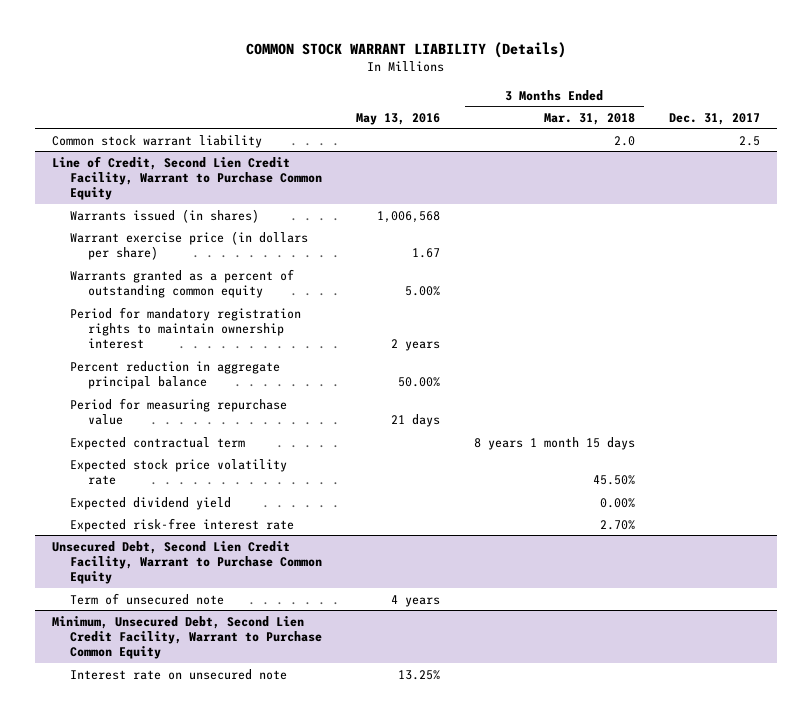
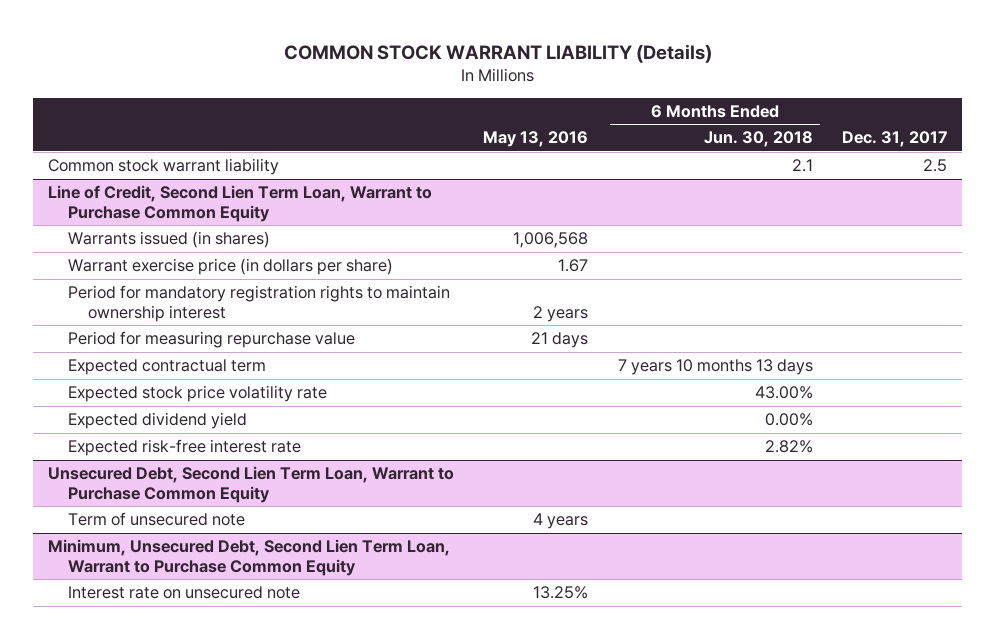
- | May 13, 2016 | 3 Months Ended Mar. 31, 2018 | Dec. 31, 2017
+ | May 13, 2016 | 6 Months Ended Jun. 30, 2018 | Dec. 31, 2017
- Line of Credit, Second Lien Credit Facility, Warrant to Purchase Common Equity
+ Line of Credit, Second Lien Term Loan, Warrant to Purchase Common Equity
- Warrants granted as a percent of outstanding common equity | 5.00% | |
- Percent reduction in aggregate principal balance | 50.00% | |
- Unsecured Debt, Second Lien Credit Facility, Warrant to Purchase Common Equity
+ Unsecured Debt, Second Lien Term Loan, Warrant to Purchase Common Equity
- Minimum, Unsecured Debt, Second Lien Credit Facility, Warrant to Purchase Common Equity
+ Minimum, Unsecured Debt, Second Lien Term Loan, Warrant to Purchase Common Equity

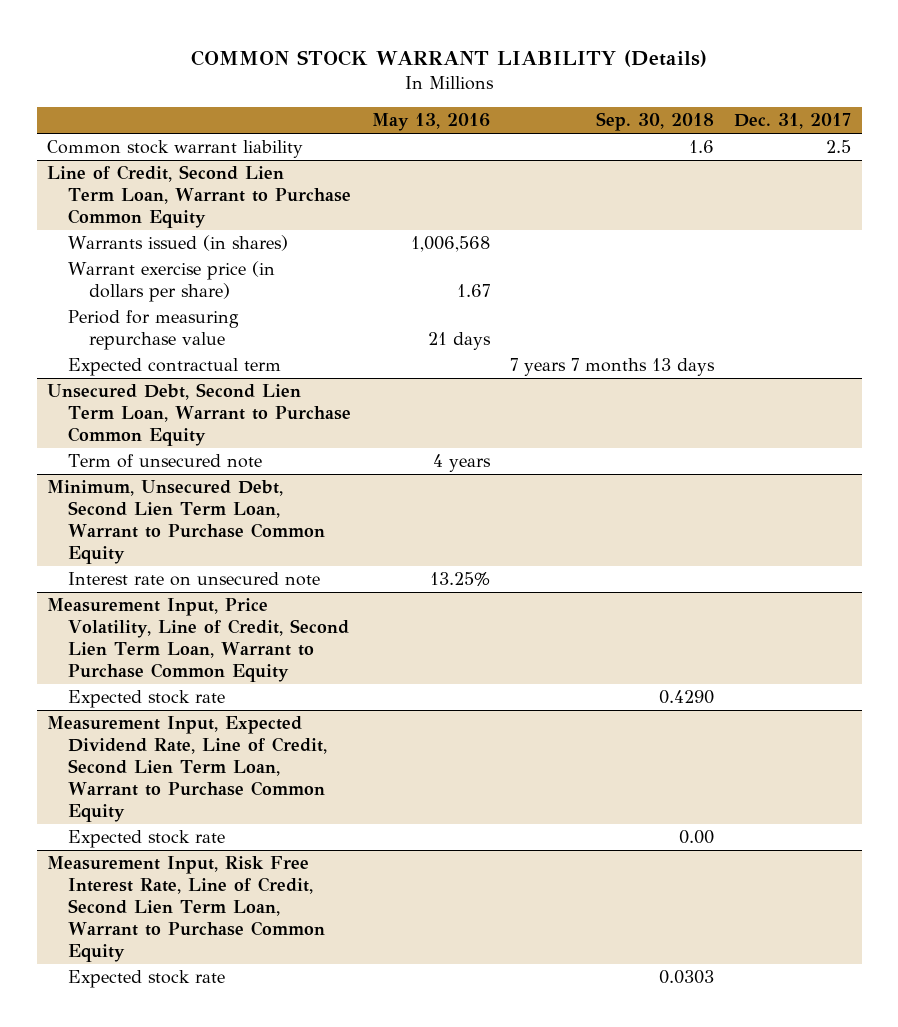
- | May 13, 2016 | 6 Months Ended Jun. 30, 2018 | Dec. 31, 2017
+ | May 13, 2016 | Sep. 30, 2018 | Dec. 31, 2017
@ Line of Credit, Second Lien Term Loan, Warrant to Purchase Common Equity
- Period for mandatory registration rights to maintain ownership interest | 2 years | |
- Expected stock price volatility rate | | 43.00% |
- Expected dividend yield | | 0.00% |
- Expected risk-free interest rate | | 2.82% |
+ Measurement Input, Price Volatility, Line of Credit, Second Lien Term Loan, Warrant to Purchase Common Equity
+ Expected stock rate | | 0.4290 |
+ Measurement Input, Expected Dividend Rate, Line of Credit, Second Lien Term Loan, Warrant to Purchase Common Equity
+ Expected stock rate | | 0.00 |
+ Measurement Input, Risk Free Interest Rate, Line of Credit, Second Lien Term Loan, Warrant to Purchase Common Equity
+ Expected stock rate | | 0.0303 |

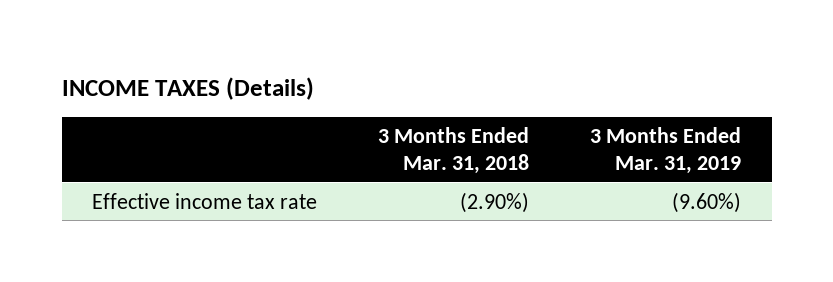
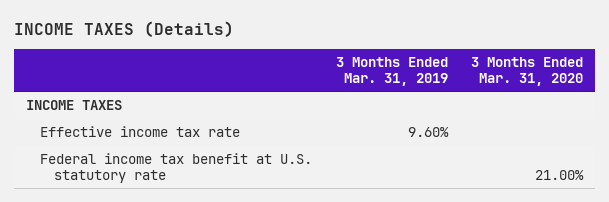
- | 3 Months Ended Mar. 31, 2018 | 3 Months Ended Mar. 31, 2019
+ | 3 Months Ended Mar. 31, 2019 | 3 Months Ended Mar. 31, 2020
- Effective income tax rate | (2.90%) | (9.60%)
+ INCOME TAXES
+ Effective income tax rate | 9.60% |
+ Federal income tax benefit at U.S. statutory rate | | 21.00%

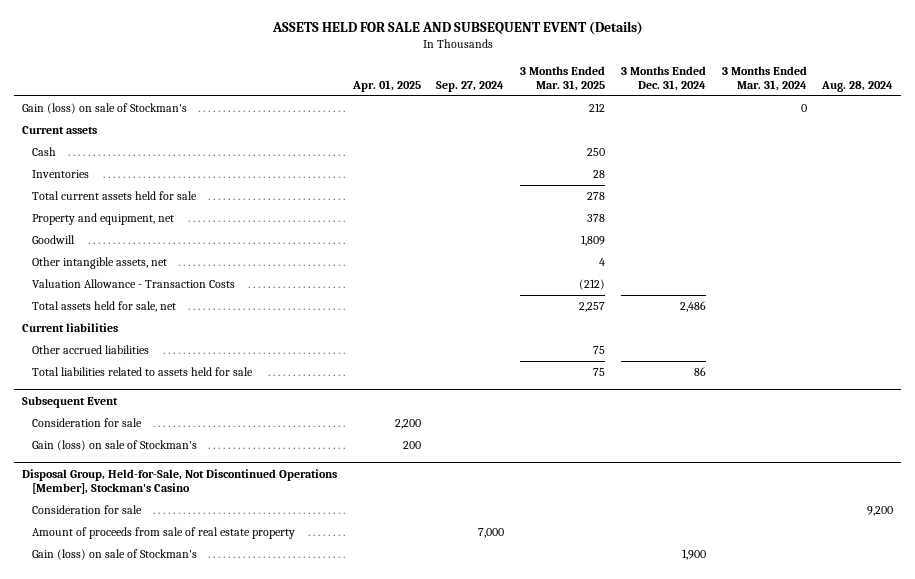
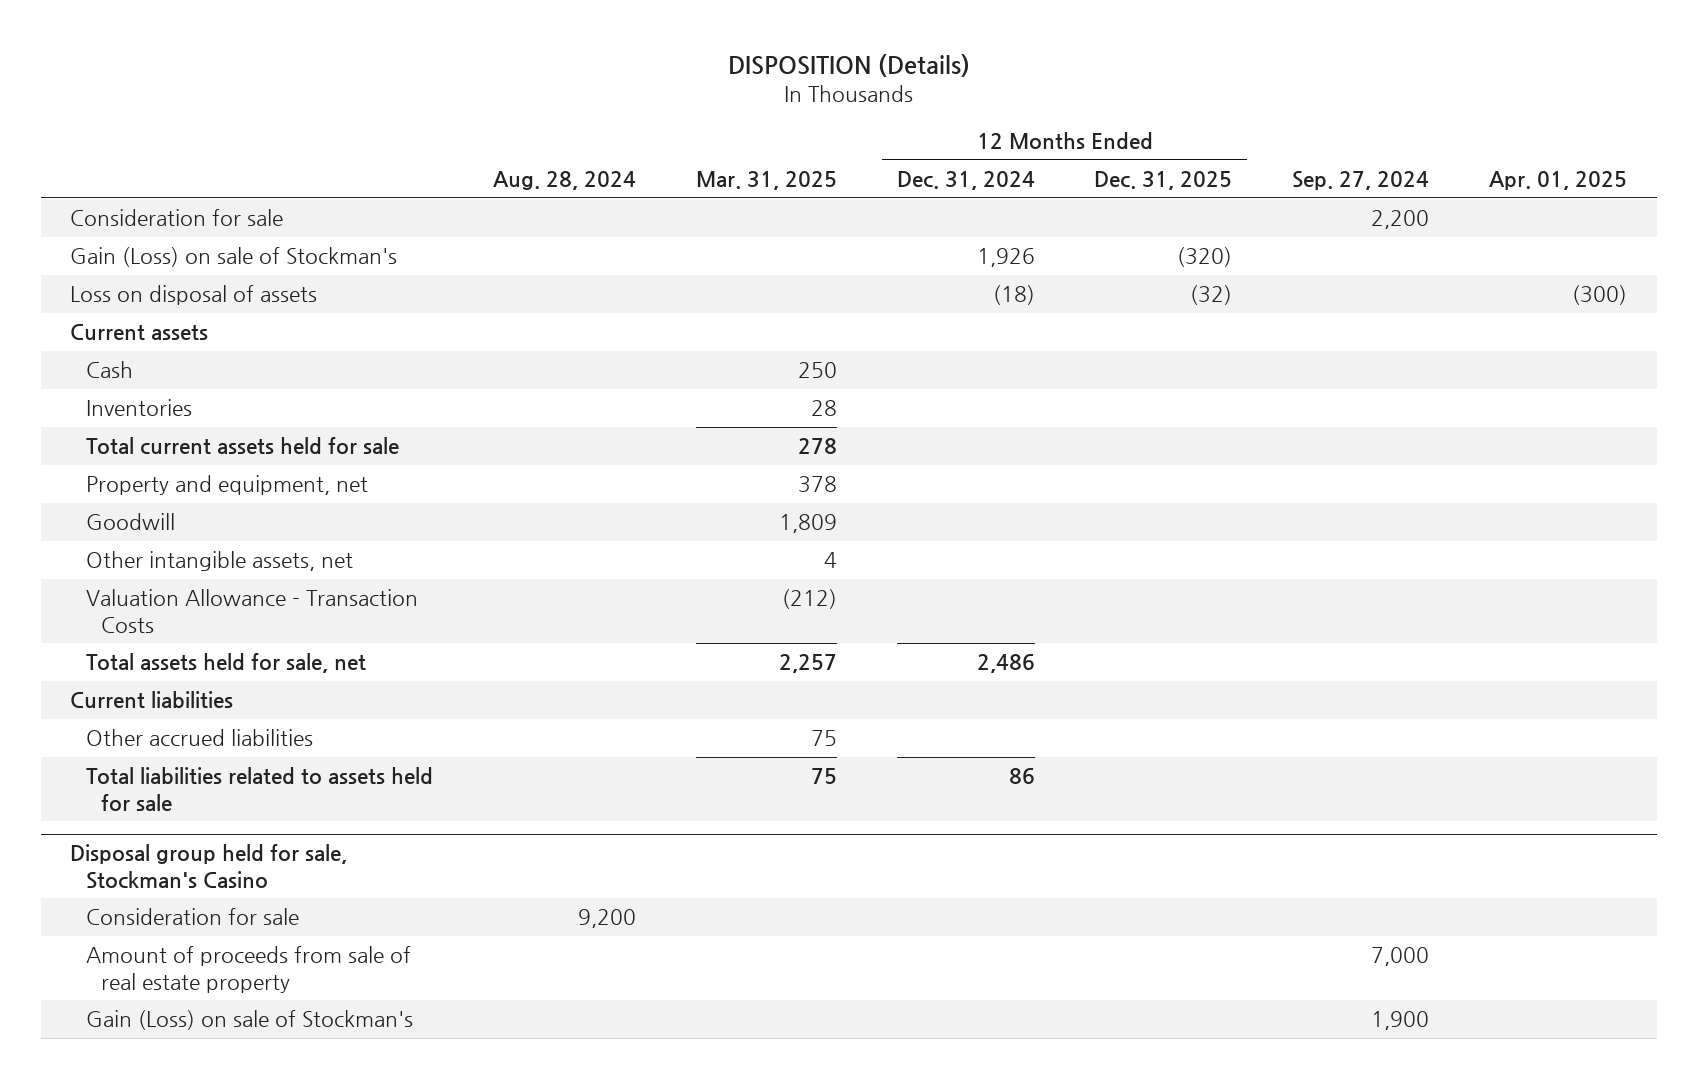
- ASSETS HELD FOR SALE AND SUBSEQUENT EVENT (Details)
+ DISPOSITION (Details)
- | Apr. 01, 2025 | Sep. 27, 2024 | 3 Months Ended Mar. 31, 2025 | 3 Months Ended Dec. 31, 2024 | 3 Months Ended Mar. 31, 2024 | Aug. 28, 2024
+ | Aug. 28, 2024 | Mar. 31, 2025 | 12 Months Ended Dec. 31, 2024 | 12 Months Ended Dec. 31, 2025 | Sep. 27, 2024 | Apr. 01, 2025
- Gain (loss) on sale of Stockman's | | | 212 | | 0 |
+ Consideration for sale | | | | | 2,200 |
+ Gain (Loss) on sale of Stockman's | | | 1,926 | (320) | |
+ Loss on disposal of assets | | | (18) | (32) | | (300)
- Subsequent Event
- Consideration for sale | 2,200 | | | | |
- Gain (loss) on sale of Stockman's | 200 | | | | |
- Disposal Group, Held-for-Sale, Not Discontinued Operations [Member], Stockman's Casino
+ Disposal group held for sale, Stockman's Casino
- Gain (loss) on sale of Stockman's | | | | 1,900 | |
+ Gain (Loss) on sale of Stockman's | | | | | 1,900 |

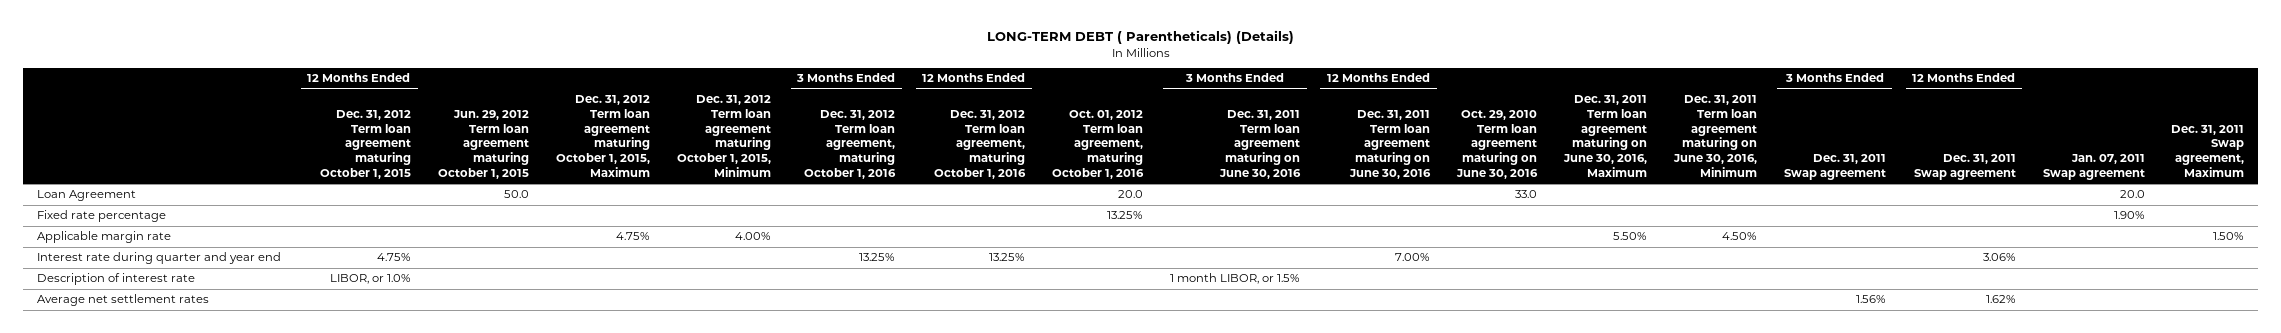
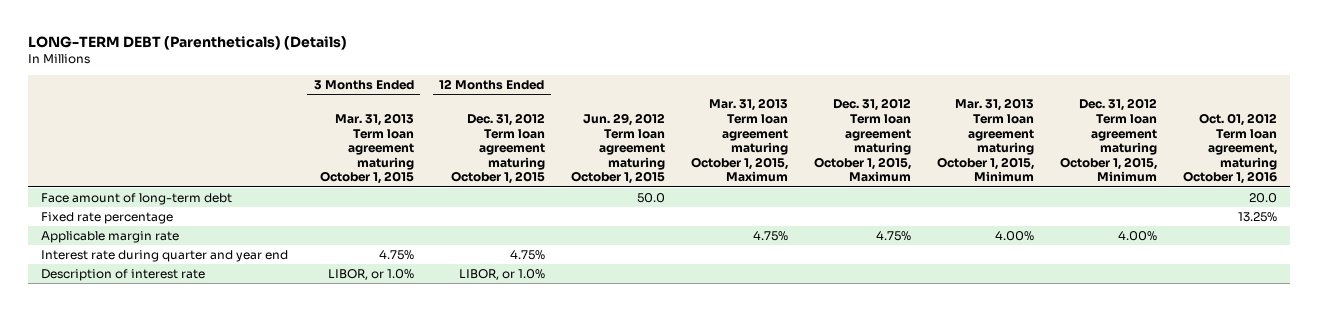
- LONG-TERM DEBT ( Parentheticals) (Details)
+ LONG-TERM DEBT (Parentheticals) (Details)
- | 12 Months Ended Dec. 31, 2012 Term loan agreement maturing October 1, 2015 | Jun. 29, 2012 Term loan agreement maturing October 1, 2015 | Dec. 31, 2012 Term loan agreement maturing October 1, 2015, Maximum | Dec. 31, 2012 Term loan agreement maturing October 1, 2015, Minimum | 3 Months Ended Dec. 31, 2012 Term loan agreement, maturing October 1, 2016 | 12 Months Ended Dec. 31, 2012 Term loan agreement, maturing October 1, 2016 | Oct. 01, 2012 Term loan agreement, maturing October 1, 2016 | 3 Months Ended Dec. 31, 2011 Term loan agreement maturing on June 30, 2016 | 12 Months Ended Dec. 31, 2011 Term loan agreement maturing on June 30, 2016 | Oct. 29, 2010 Term loan agreement maturing on June 30, 2016 | Dec. 31, 2011 Term loan agreement maturing on June 30, 2016, Maximum | Dec. 31, 2011 Term loan agreement maturing on June 30, 2016, Minimum | 3 Months Ended Dec. 31, 2011 Swap agreement | 12 Months Ended Dec. 31, 2011 Swap agreement | Jan. 07, 2011 Swap agreement | Dec. 31, 2011 Swap agreement, Maximum
+ | 3 Months Ended Mar. 31, 2013 Term loan agreement maturing October 1, 2015 | 12 Months Ended Dec. 31, 2012 Term loan agreement maturing October 1, 2015 | Jun. 29, 2012 Term loan agreement maturing October 1, 2015 | Mar. 31, 2013 Term loan agreement maturing October 1, 2015, Maximum | Dec. 31, 2012 Term loan agreement maturing October 1, 2015, Maximum | Mar. 31, 2013 Term loan agreement maturing October 1, 2015, Minimum | Dec. 31, 2012 Term loan agreement maturing October 1, 2015, Minimum | Oct. 01, 2012 Term loan agreement, maturing October 1, 2016
- Loan Agreement | | 50.0 | | | | | 20.0 | | | 33.0 | | | | | 20.0 |
+ Face amount of long-term debt | | | 50.0 | | | | | 20.0
- Average net settlement rates | | | | | | | | | | | | | 1.56% | 1.62% | |

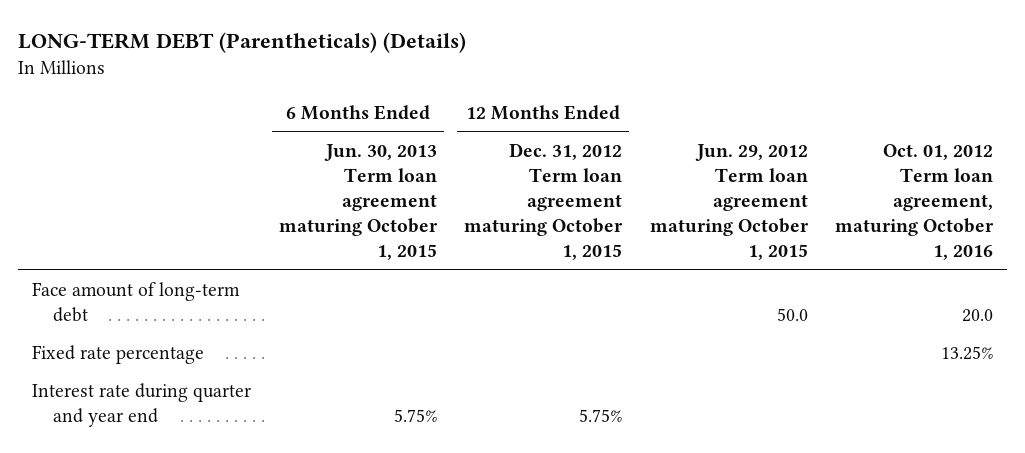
- | 3 Months Ended Mar. 31, 2013 Term loan agreement maturing October 1, 2015 | 12 Months Ended Dec. 31, 2012 Term loan agreement maturing October 1, 2015 | Jun. 29, 2012 Term loan agreement maturing October 1, 2015 | Mar. 31, 2013 Term loan agreement maturing October 1, 2015, Maximum | Dec. 31, 2012 Term loan agreement maturing October 1, 2015, Maximum | Mar. 31, 2013 Term loan agreement maturing October 1, 2015, Minimum | Dec. 31, 2012 Term loan agreement maturing October 1, 2015, Minimum | Oct. 01, 2012 Term loan agreement, maturing October 1, 2016
+ | 6 Months Ended Jun. 30, 2013 Term loan agreement maturing October 1, 2015 | 12 Months Ended Dec. 31, 2012 Term loan agreement maturing October 1, 2015 | Jun. 29, 2012 Term loan agreement maturing October 1, 2015 | Oct. 01, 2012 Term loan agreement, maturing October 1, 2016
- Applicable margin rate | | | | 4.75% | 4.75% | 4.00% | 4.00% |
- Interest rate during quarter and year end | 4.75% | 4.75% | | | | | |
- Description of interest rate | LIBOR, or 1.0% | LIBOR, or 1.0% | | | | | |
+ Interest rate during quarter and year end | 5.75% | 5.75% | |

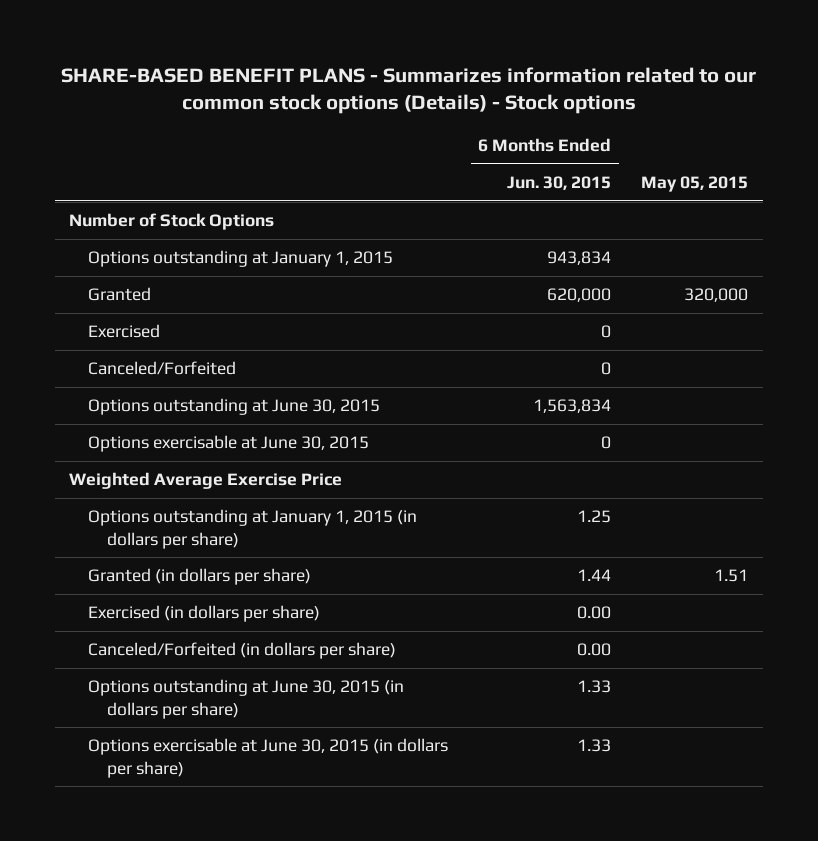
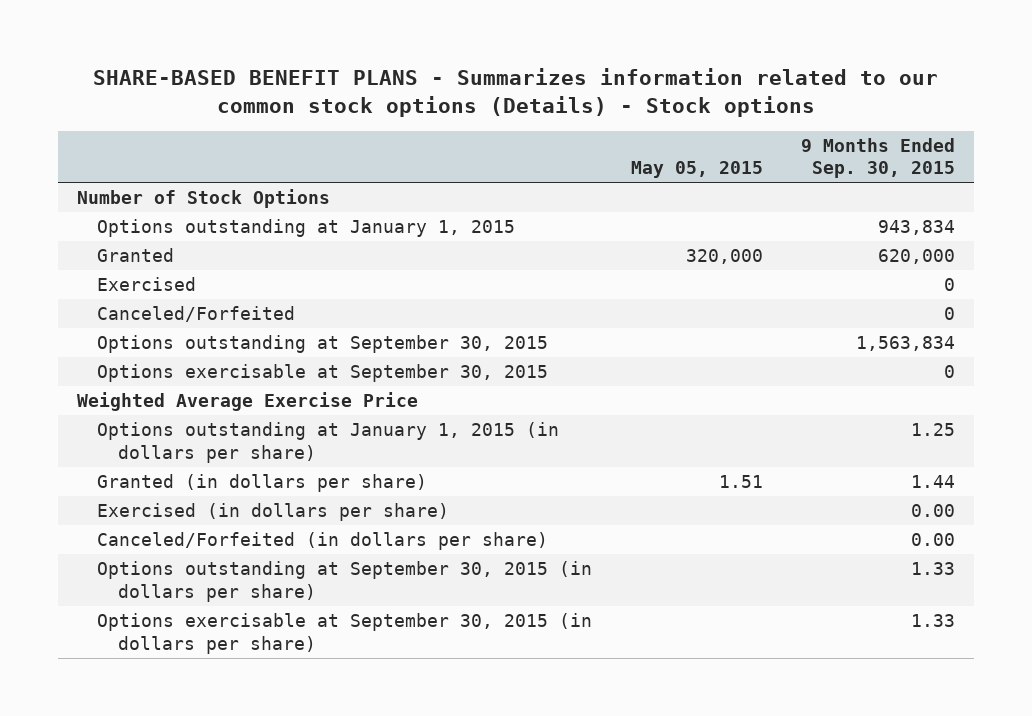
- | 6 Months Ended Jun. 30, 2015 | May 05, 2015
+ | May 05, 2015 | 9 Months Ended Sep. 30, 2015
- Options outstanding at June 30, 2015 | 1,563,834 |
- Options exercisable at June 30, 2015 | 0 |
+ Options outstanding at September 30, 2015 | | 1,563,834
+ Options exercisable at September 30, 2015 | | 0
- Options outstanding at June 30, 2015 (in dollars per share) | 1.33 |
- Options exercisable at June 30, 2015 (in dollars per share) | 1.33 |
+ Options outstanding at September 30, 2015 (in dollars per share) | | 1.33
+ Options exercisable at September 30, 2015 (in dollars per share) | | 1.33

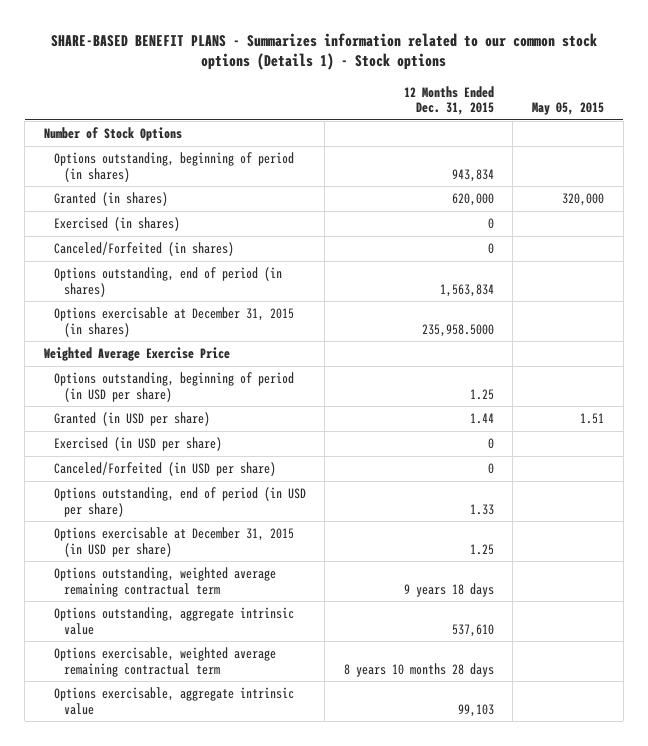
- SHARE-BASED BENEFIT PLANS - Summarizes information related to our common stock options (Details) - Stock options
+ SHARE-BASED BENEFIT PLANS - Summarizes information related to our common stock options (Details 1) - Stock options
- | May 05, 2015 | 9 Months Ended Sep. 30, 2015
+ | 12 Months Ended Dec. 31, 2015 | May 05, 2015
- Options outstanding at January 1, 2015 | | 943,834
- Granted | 320,000 | 620,000
- Exercised | | 0
- Canceled/Forfeited | | 0
- Options outstanding at September 30, 2015 | | 1,563,834
- Options exercisable at September 30, 2015 | | 0
+ Options outstanding, beginning of period (in shares) | 943,834 |
+ Granted (in shares) | 620,000 | 320,000
+ Exercised (in shares) | 0 |
+ Canceled/Forfeited (in shares) | 0 |
+ Options outstanding, end of period (in shares) | 1,563,834 |
+ Options exercisable at December 31, 2015 (in shares) | 235,958.5000 |
- Options outstanding at January 1, 2015 (in dollars per share) | | 1.25
- Granted (in dollars per share) | 1.51 | 1.44
- Exercised (in dollars per share) | | 0.00
- Canceled/Forfeited (in dollars per share) | | 0.00
- Options outstanding at September 30, 2015 (in dollars per share) | | 1.33
- Options exercisable at September 30, 2015 (in dollars per share) | | 1.33
+ Options outstanding, beginning of period (in USD per share) | 1.25 |
+ Granted (in USD per share) | 1.44 | 1.51
+ Exercised (in USD per share) | 0 |
+ Canceled/Forfeited (in USD per share) | 0 |
+ Options outstanding, end of period (in USD per share) | 1.33 |
+ Options exercisable at December 31, 2015 (in USD per share) | 1.25 |
+ Options outstanding, weighted average remaining contractual term | 9 years 18 days |
+ Options outstanding, aggregate intrinsic value | 537,610 |
+ Options exercisable, weighted average remaining contractual term | 8 years 10 months 28 days |
+ Options exercisable, aggregate intrinsic value | 99,103 |

